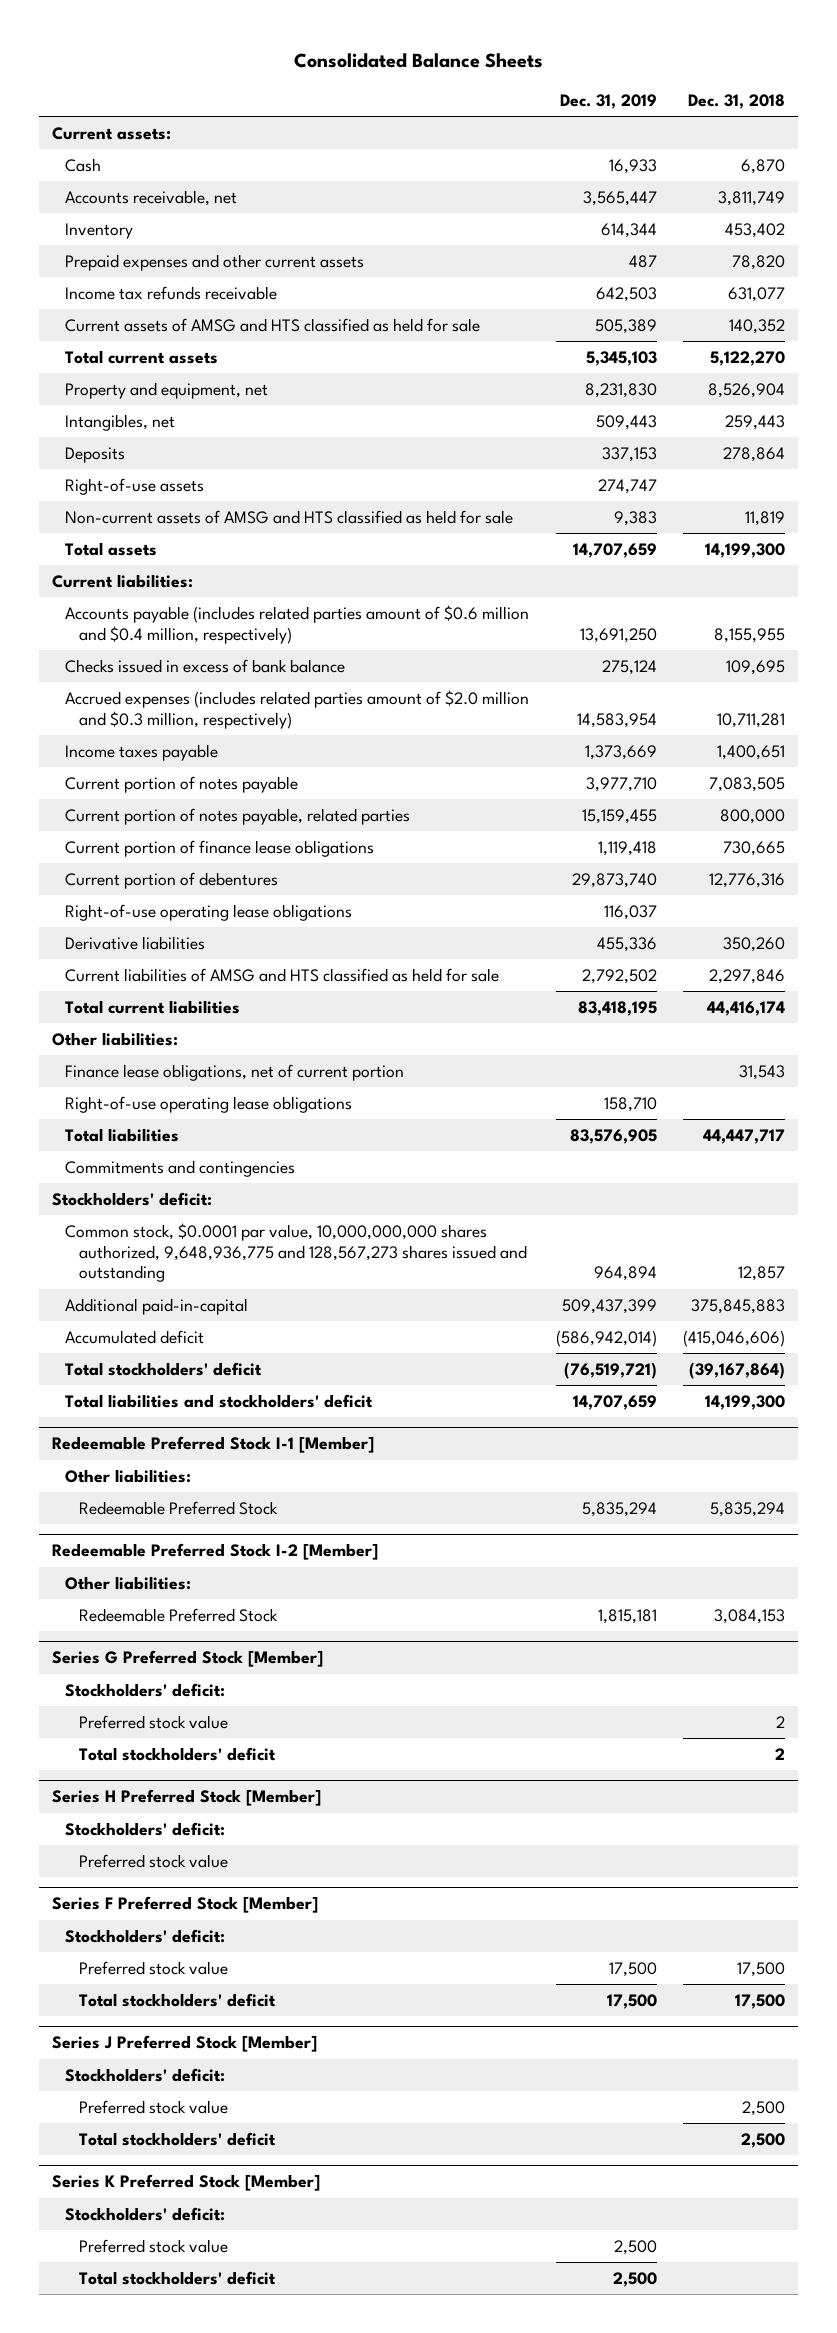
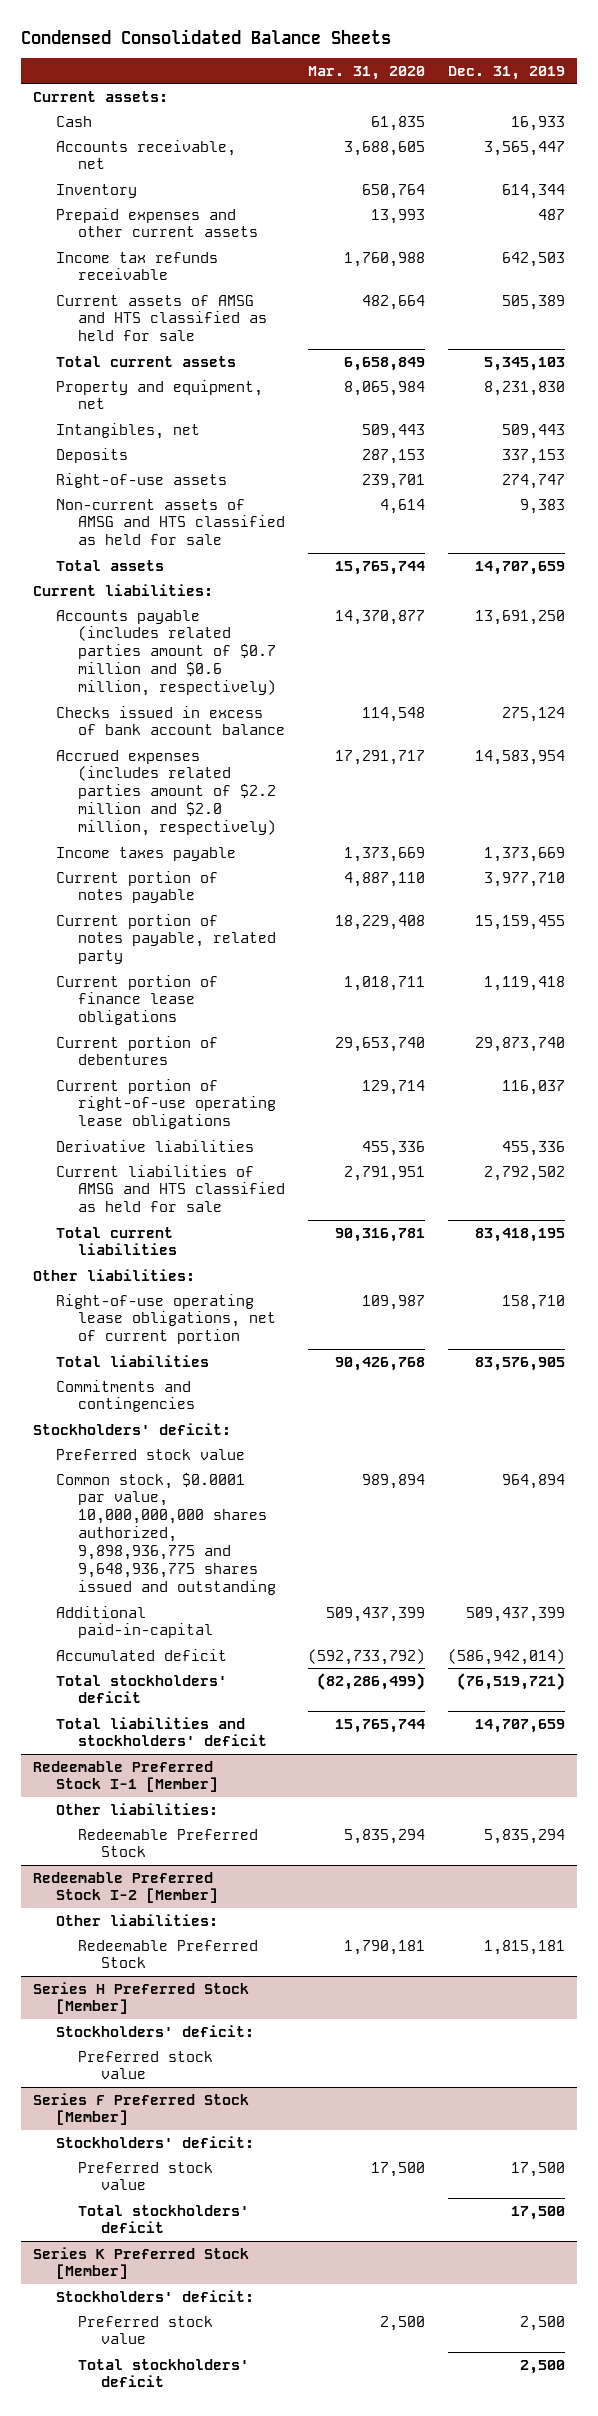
- Consolidated Balance Sheets
+ Condensed Consolidated Balance Sheets
- | Dec. 31, 2019 | Dec. 31, 2018
+ | Mar. 31, 2020 | Dec. 31, 2019
- Accounts payable (includes related parties amount of $0.6 million and $0.4 million, respectively) | 13,691,250 | 8,155,955
- Checks issued in excess of bank balance | 275,124 | 109,695
- Accrued expenses (includes related parties amount of $2.0 million and $0.3 million, respectively) | 14,583,954 | 10,711,281
+ Accounts payable (includes related parties amount of $0.7 million and $0.6 million, respectively) | 14,370,877 | 13,691,250
+ Checks issued in excess of bank account balance | 114,548 | 275,124
+ Accrued expenses (includes related parties amount of $2.2 million and $2.0 million, respectively) | 17,291,717 | 14,583,954
- Current portion of notes payable, related parties | 15,159,455 | 800,000
+ Current portion of notes payable, related party | 18,229,408 | 15,159,455
- Right-of-use operating lease obligations | 116,037 |
+ Current portion of right-of-use operating lease obligations | 129,714 | 116,037
- Finance lease obligations, net of current portion | | 31,543
- Right-of-use operating lease obligations | 158,710 |
+ Right-of-use operating lease obligations, net of current portion | 109,987 | 158,710
- Common stock, $0.0001 par value, 10,000,000,000 shares authorized, 9,648,936,775 and 128,567,273 shares issued and outstanding | 964,894 | 12,857
+ Preferred stock value
+ Common stock, $0.0001 par value, 10,000,000,000 shares authorized, 9,898,936,775 and 9,648,936,775 shares issued and outstanding | 989,894 | 964,894
- Series G Preferred Stock [Member]
- Stockholders' deficit:
- Preferred stock value | | 2
- Total stockholders' deficit | | 2
- Series J Preferred Stock [Member]
- Stockholders' deficit:
- Preferred stock value | | 2,500
- Total stockholders' deficit | | 2,500

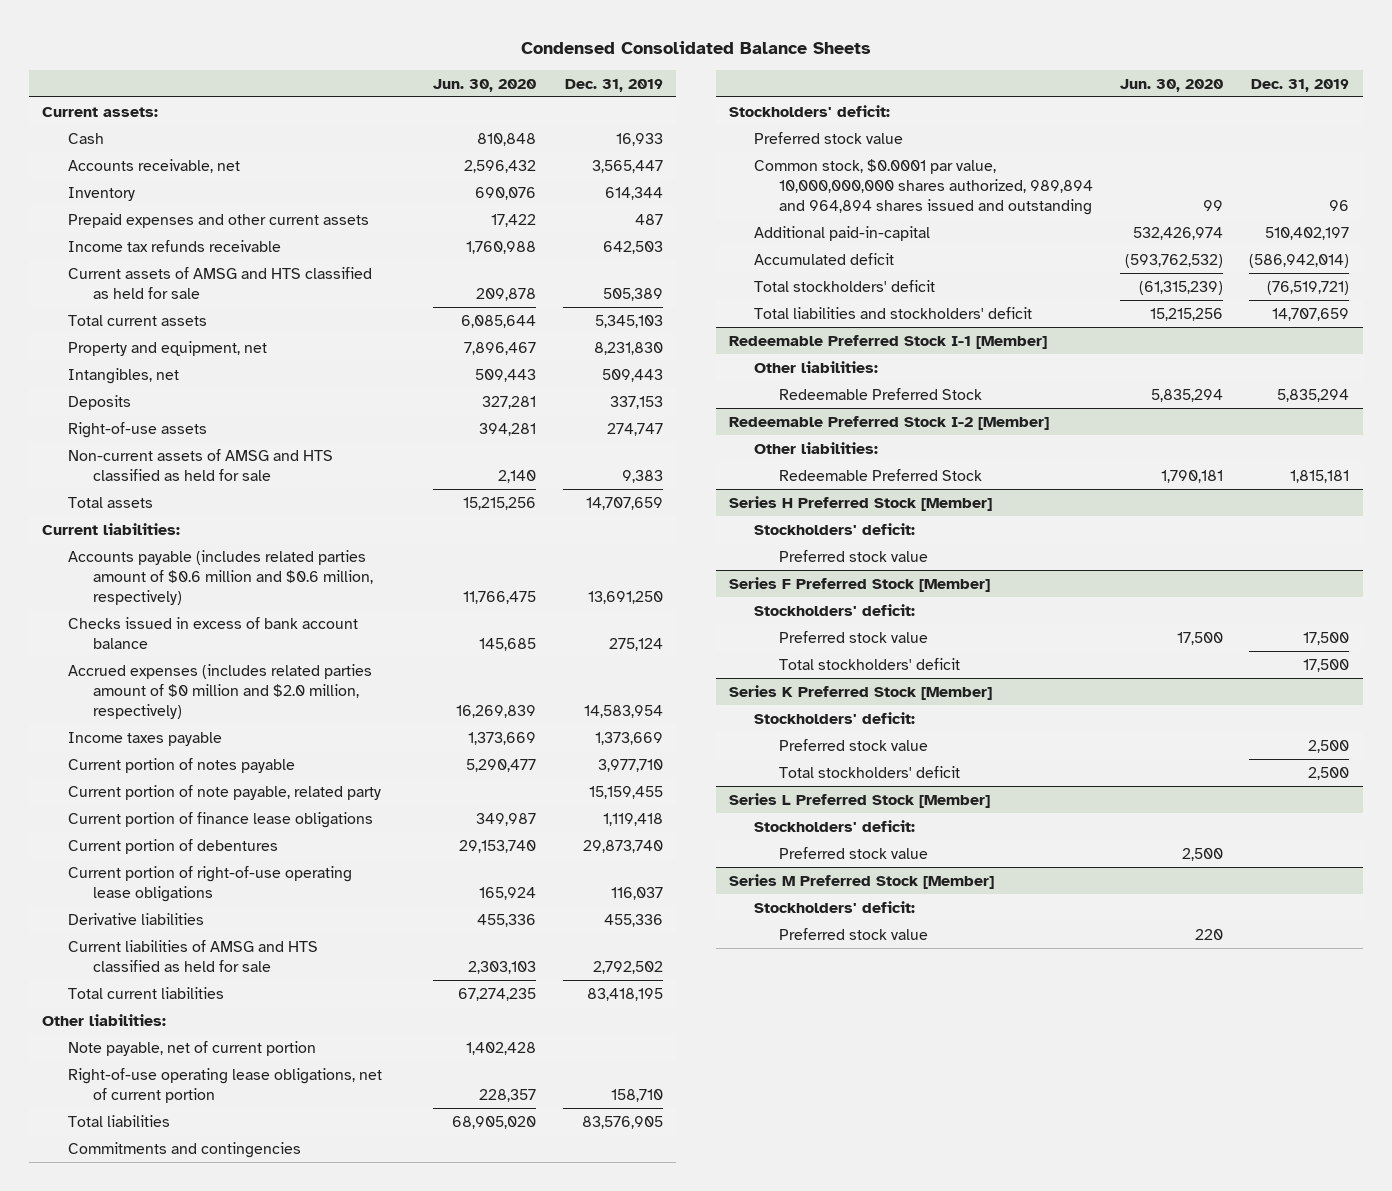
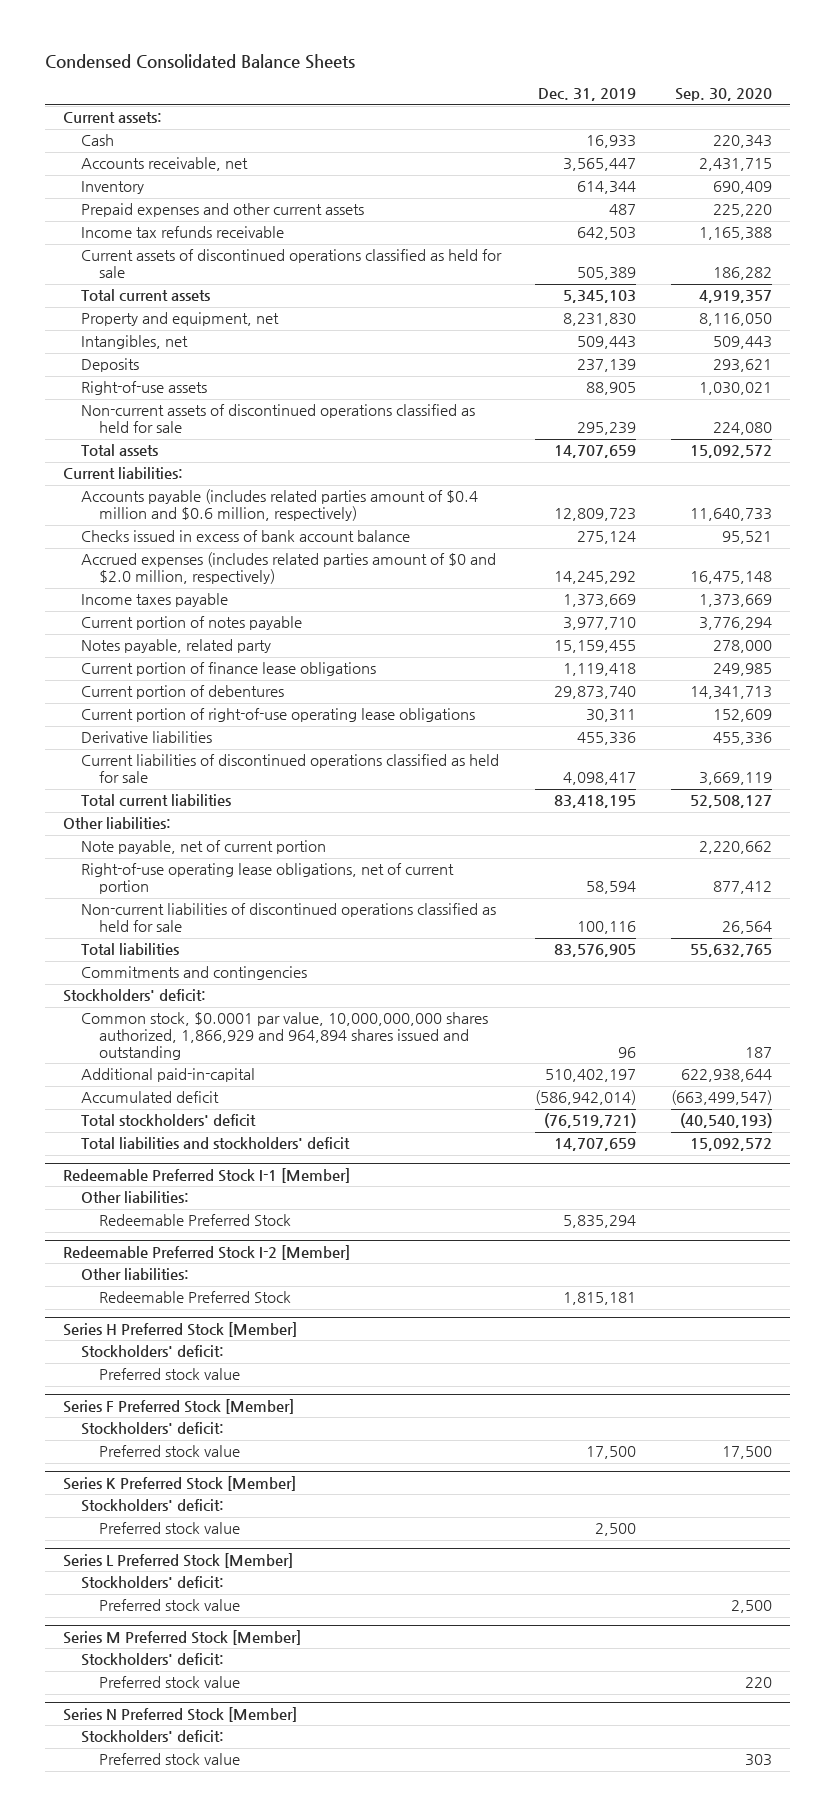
- | Jun. 30, 2020 | Dec. 31, 2019
+ | Dec. 31, 2019 | Sep. 30, 2020
- Current assets of AMSG and HTS classified as held for sale | 209,878 | 505,389
+ Current assets of discontinued operations classified as held for sale | 505,389 | 186,282
- Deposits | 327,281 | 337,153
- Right-of-use assets | 394,281 | 274,747
- Non-current assets of AMSG and HTS classified as held for sale | 2,140 | 9,383
+ Deposits | 237,139 | 293,621
+ Right-of-use assets | 88,905 | 1,030,021
+ Non-current assets of discontinued operations classified as held for sale | 295,239 | 224,080
- Accounts payable (includes related parties amount of $0.6 million and $0.6 million, respectively) | 11,766,475 | 13,691,250
+ Accounts payable (includes related parties amount of $0.4 million and $0.6 million, respectively) | 12,809,723 | 11,640,733
- Accrued expenses (includes related parties amount of $0 million and $2.0 million, respectively) | 16,269,839 | 14,583,954
+ Accrued expenses (includes related parties amount of $0 and $2.0 million, respectively) | 14,245,292 | 16,475,148
- Current portion of note payable, related party | | 15,159,455
+ Notes payable, related party | 15,159,455 | 278,000
- Current portion of right-of-use operating lease obligations | 165,924 | 116,037
+ Current portion of right-of-use operating lease obligations | 30,311 | 152,609
- Current liabilities of AMSG and HTS classified as held for sale | 2,303,103 | 2,792,502
+ Current liabilities of discontinued operations classified as held for sale | 4,098,417 | 3,669,119
- Right-of-use operating lease obligations, net of current portion | 228,357 | 158,710
+ Right-of-use operating lease obligations, net of current portion | 58,594 | 877,412
+ Non-current liabilities of discontinued operations classified as held for sale | 100,116 | 26,564
- Preferred stock value
- Common stock, $0.0001 par value, 10,000,000,000 shares authorized, 989,894 and 964,894 shares issued and outstanding | 99 | 96
+ Common stock, $0.0001 par value, 10,000,000,000 shares authorized, 1,866,929 and 964,894 shares issued and outstanding | 96 | 187
@ Series F Preferred Stock [Member]
- Total stockholders' deficit | | 17,500
@ Series K Preferred Stock [Member]
- Total stockholders' deficit | | 2,500
+ Series N Preferred Stock [Member]
+ Stockholders' deficit:
+ Preferred stock value | | 303

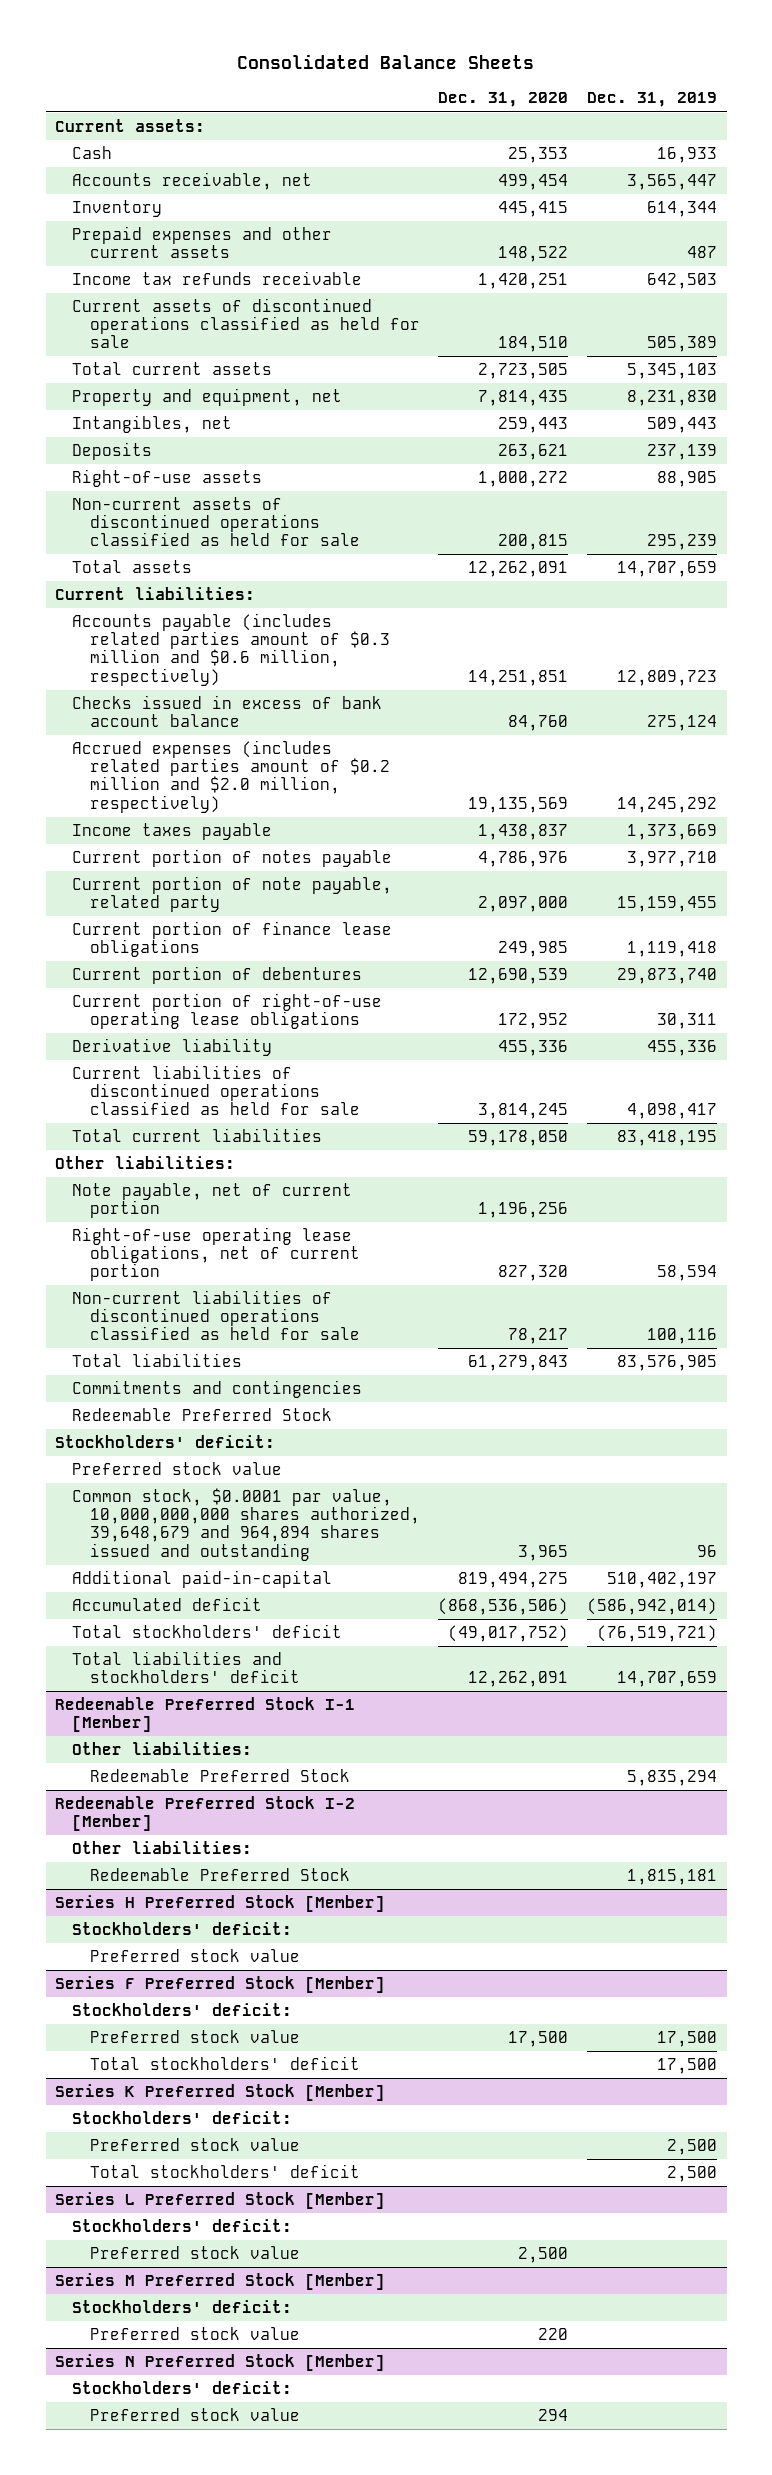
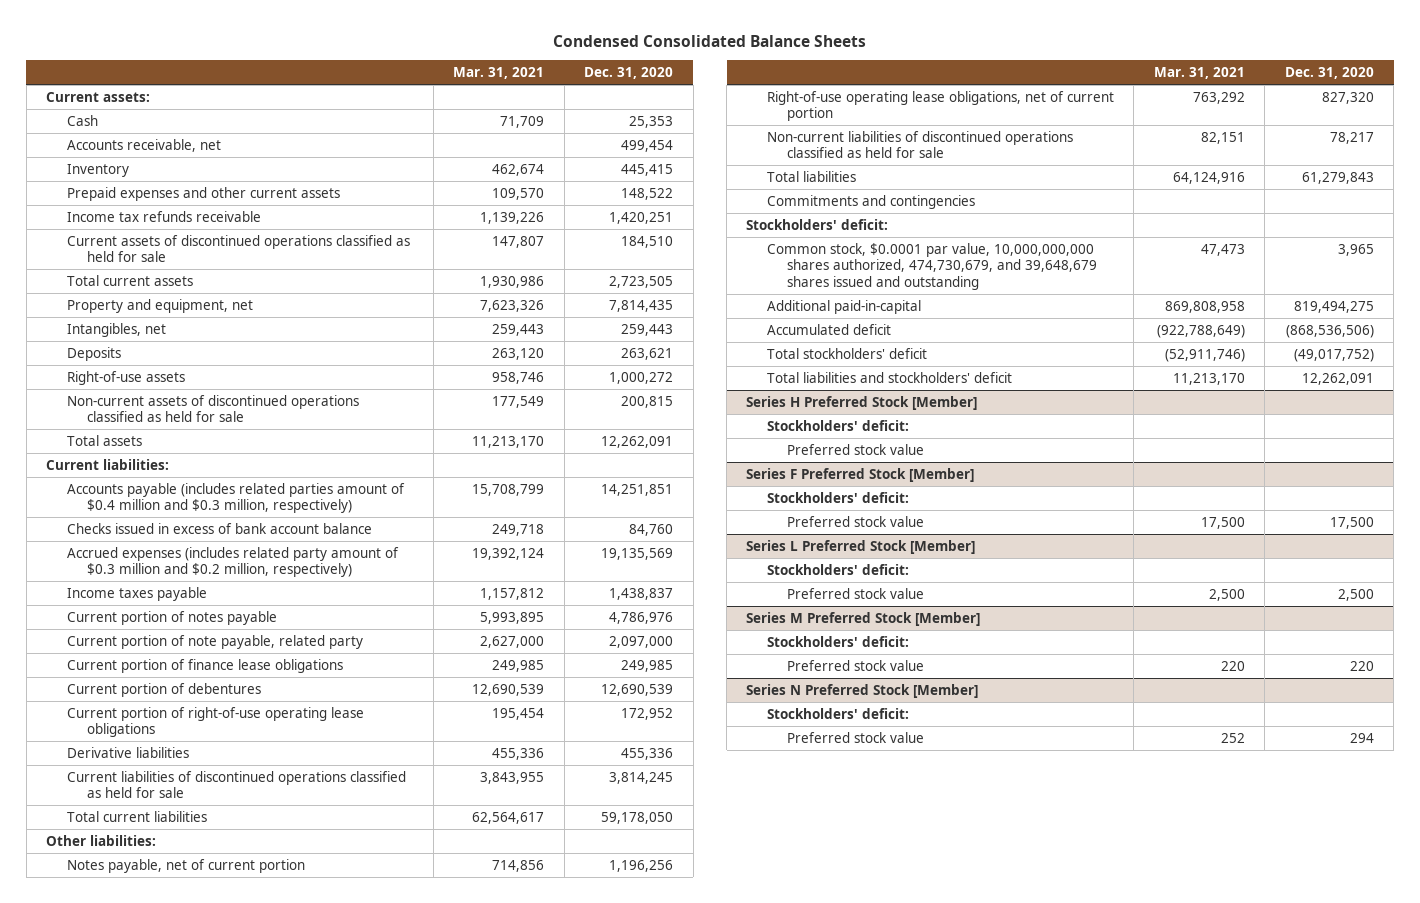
- Consolidated Balance Sheets
+ Condensed Consolidated Balance Sheets
- | Dec. 31, 2020 | Dec. 31, 2019
+ | Mar. 31, 2021 | Dec. 31, 2020
- Accounts payable (includes related parties amount of $0.3 million and $0.6 million, respectively) | 14,251,851 | 12,809,723
+ Accounts payable (includes related parties amount of $0.4 million and $0.3 million, respectively) | 15,708,799 | 14,251,851
- Accrued expenses (includes related parties amount of $0.2 million and $2.0 million, respectively) | 19,135,569 | 14,245,292
+ Accrued expenses (includes related party amount of $0.3 million and $0.2 million, respectively) | 19,392,124 | 19,135,569
- Derivative liability | 455,336 | 455,336
+ Derivative liabilities | 455,336 | 455,336
- Note payable, net of current portion | 1,196,256 |
+ Notes payable, net of current portion | 714,856 | 1,196,256
- Redeemable Preferred Stock
- Preferred stock value
- Common stock, $0.0001 par value, 10,000,000,000 shares authorized, 39,648,679 and 964,894 shares issued and outstanding | 3,965 | 96
+ Common stock, $0.0001 par value, 10,000,000,000 shares authorized, 474,730,679, and 39,648,679 shares issued and outstanding | 47,473 | 3,965
- Redeemable Preferred Stock I-1 [Member]
- Other liabilities:
- Redeemable Preferred Stock | | 5,835,294
- Redeemable Preferred Stock I-2 [Member]
- Other liabilities:
- Redeemable Preferred Stock | | 1,815,181
@ Series F Preferred Stock [Member]
- Total stockholders' deficit | | 17,500
- Series K Preferred Stock [Member]
- Stockholders' deficit:
- Preferred stock value | | 2,500
- Total stockholders' deficit | | 2,500

